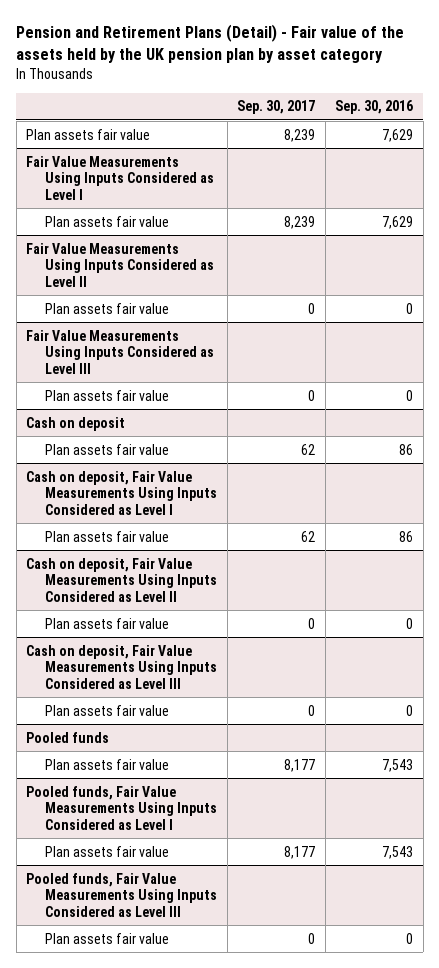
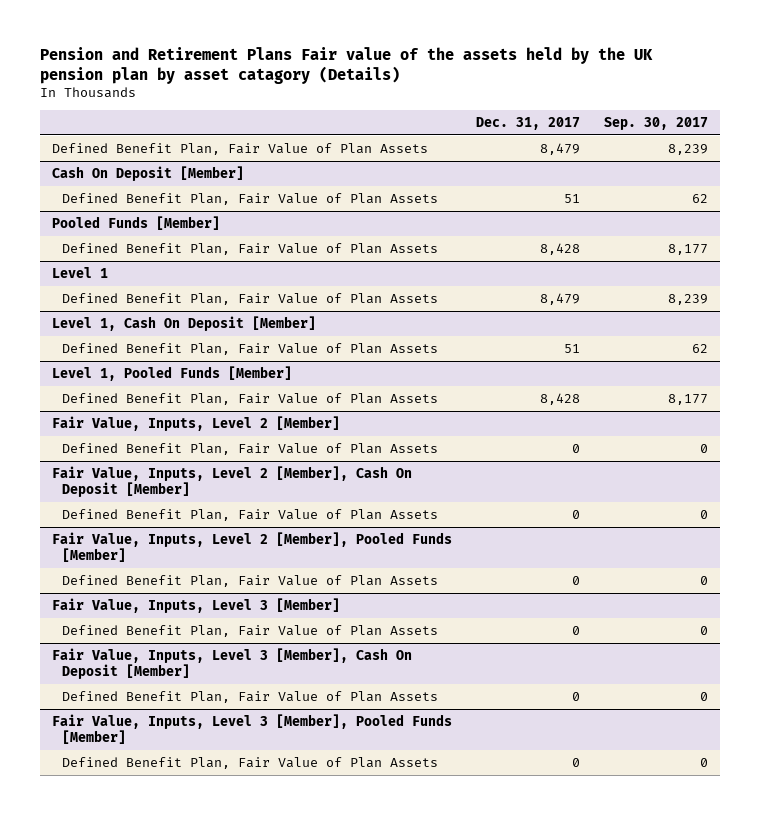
- Pension and Retirement Plans (Detail) - Fair value of the assets held by the UK pension plan by asset category
+ Pension and Retirement Plans Fair value of the assets held by the UK pension plan by asset catagory (Details)
- | Sep. 30, 2017 | Sep. 30, 2016
+ | Dec. 31, 2017 | Sep. 30, 2017
- Plan assets fair value | 8,239 | 7,629
- Fair Value Measurements Using Inputs Considered as Level I
- Plan assets fair value | 8,239 | 7,629
- Fair Value Measurements Using Inputs Considered as Level II
- Plan assets fair value | 0 | 0
- Fair Value Measurements Using Inputs Considered as Level III
- Plan assets fair value | 0 | 0
- Cash on deposit
- Plan assets fair value | 62 | 86
- Cash on deposit, Fair Value Measurements Using Inputs Considered as Level I
- Plan assets fair value | 62 | 86
- Cash on deposit, Fair Value Measurements Using Inputs Considered as Level II
- Plan assets fair value | 0 | 0
- Cash on deposit, Fair Value Measurements Using Inputs Considered as Level III
- Plan assets fair value | 0 | 0
- Pooled funds
- Plan assets fair value | 8,177 | 7,543
- Pooled funds, Fair Value Measurements Using Inputs Considered as Level I
- Plan assets fair value | 8,177 | 7,543
- Pooled funds, Fair Value Measurements Using Inputs Considered as Level III
- Plan assets fair value | 0 | 0
+ Defined Benefit Plan, Fair Value of Plan Assets | 8,479 | 8,239
+ Cash On Deposit [Member]
+ Defined Benefit Plan, Fair Value of Plan Assets | 51 | 62
+ Pooled Funds [Member]
+ Defined Benefit Plan, Fair Value of Plan Assets | 8,428 | 8,177
+ Level 1
+ Defined Benefit Plan, Fair Value of Plan Assets | 8,479 | 8,239
+ Level 1, Cash On Deposit [Member]
+ Defined Benefit Plan, Fair Value of Plan Assets | 51 | 62
+ Level 1, Pooled Funds [Member]
+ Defined Benefit Plan, Fair Value of Plan Assets | 8,428 | 8,177
+ Fair Value, Inputs, Level 2 [Member]
+ Defined Benefit Plan, Fair Value of Plan Assets | 0 | 0
+ Fair Value, Inputs, Level 2 [Member], Cash On Deposit [Member]
+ Defined Benefit Plan, Fair Value of Plan Assets | 0 | 0
+ Fair Value, Inputs, Level 2 [Member], Pooled Funds [Member]
+ Defined Benefit Plan, Fair Value of Plan Assets | 0 | 0
+ Fair Value, Inputs, Level 3 [Member]
+ Defined Benefit Plan, Fair Value of Plan Assets | 0 | 0
+ Fair Value, Inputs, Level 3 [Member], Cash On Deposit [Member]
+ Defined Benefit Plan, Fair Value of Plan Assets | 0 | 0
+ Fair Value, Inputs, Level 3 [Member], Pooled Funds [Member]
+ Defined Benefit Plan, Fair Value of Plan Assets | 0 | 0

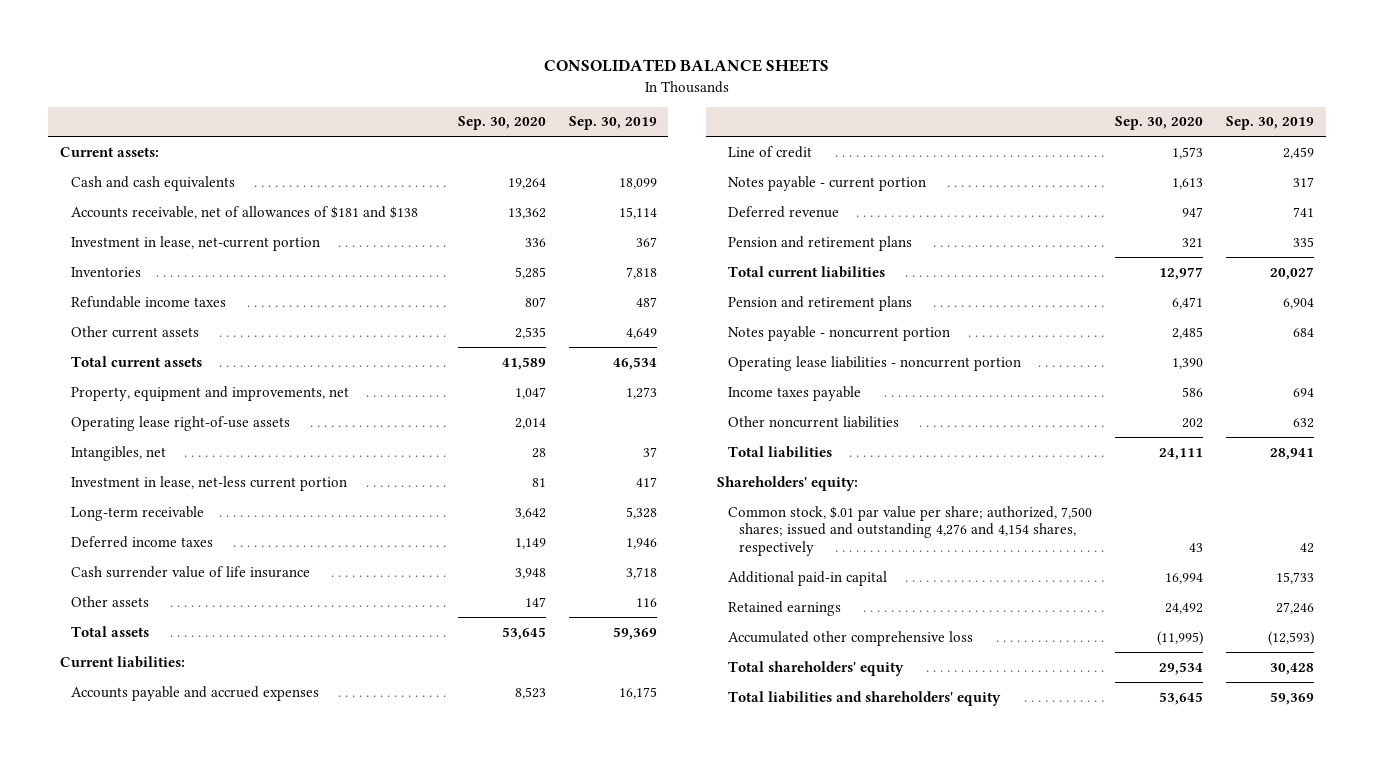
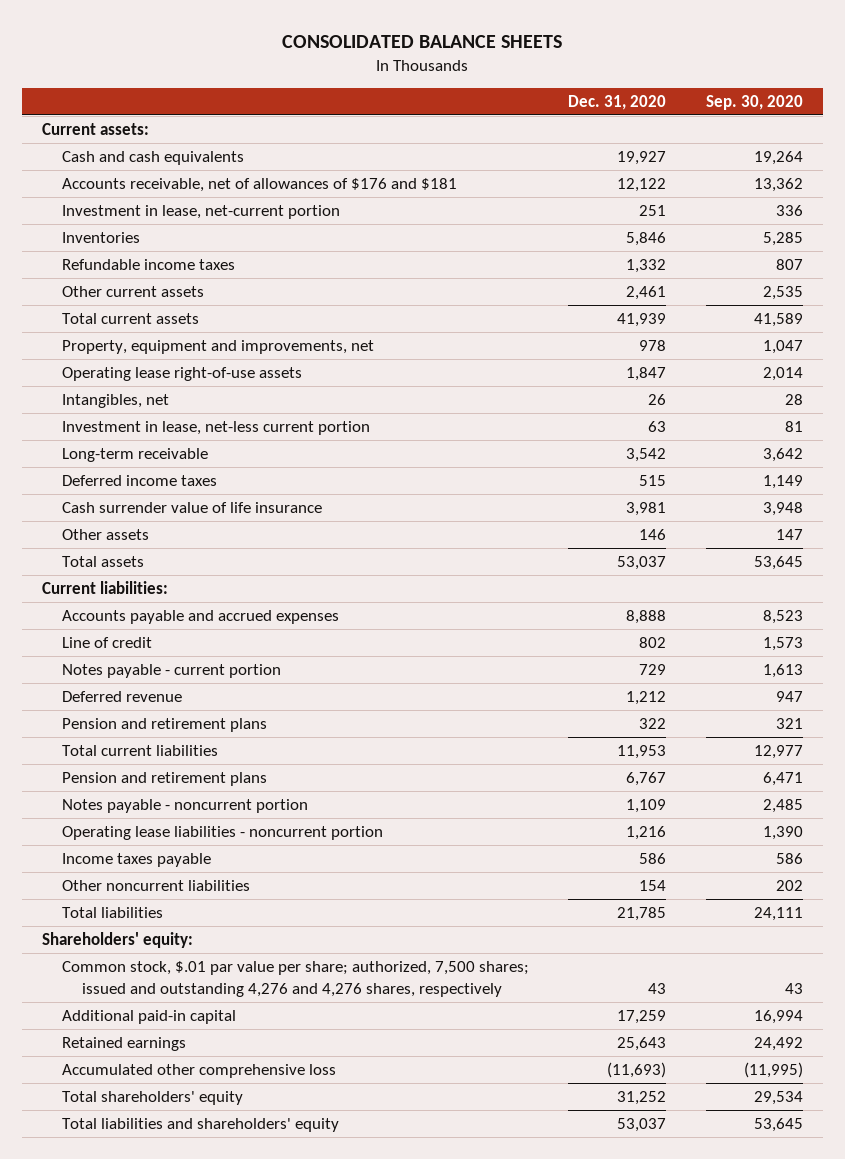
- | Sep. 30, 2020 | Sep. 30, 2019
+ | Dec. 31, 2020 | Sep. 30, 2020
- Accounts receivable, net of allowances of $181 and $138 | 13,362 | 15,114
+ Accounts receivable, net of allowances of $176 and $181 | 12,122 | 13,362
- Common stock, $.01 par value per share; authorized, 7,500 shares; issued and outstanding 4,276 and 4,154 shares, respectively | 43 | 42
+ Common stock, $.01 par value per share; authorized, 7,500 shares; issued and outstanding 4,276 and 4,276 shares, respectively | 43 | 43

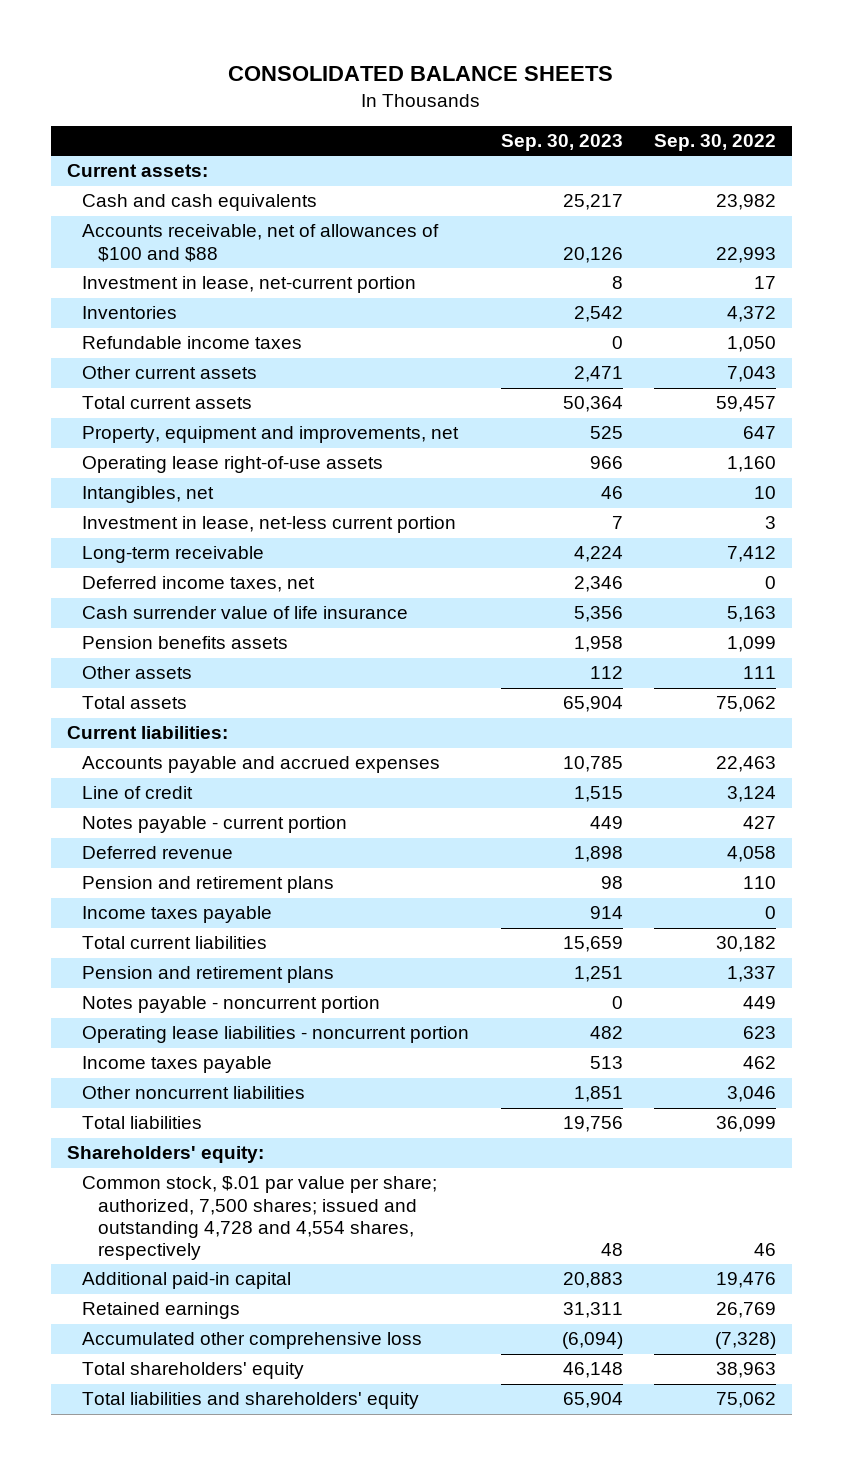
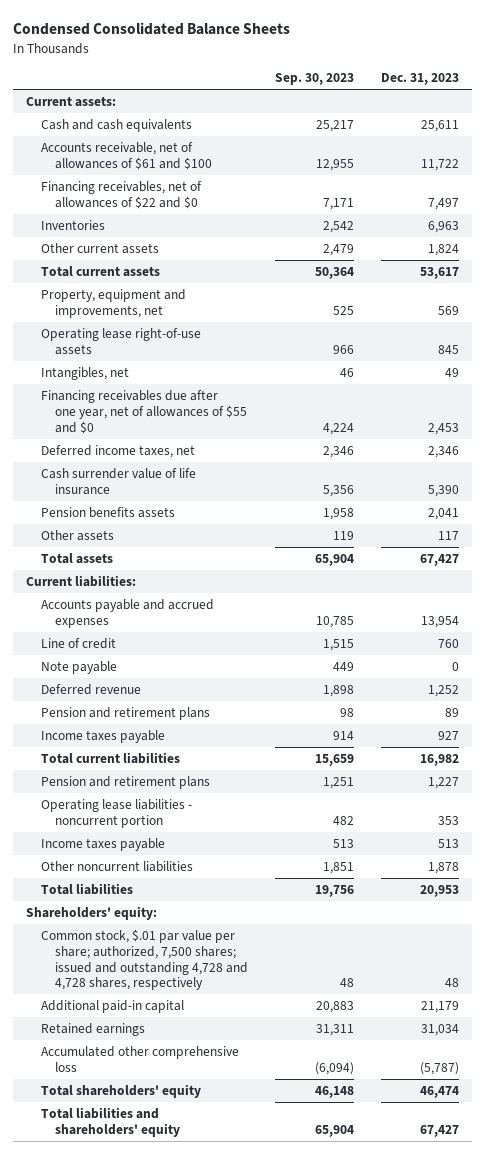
- CONSOLIDATED BALANCE SHEETS
+ Condensed Consolidated Balance Sheets
- | Sep. 30, 2023 | Sep. 30, 2022
+ | Sep. 30, 2023 | Dec. 31, 2023
- Accounts receivable, net of allowances of $100 and $88 | 20,126 | 22,993
- Investment in lease, net-current portion | 8 | 17
+ Accounts receivable, net of allowances of $61 and $100 | 12,955 | 11,722
+ Financing receivables, net of allowances of $22 and $0 | 7,171 | 7,497
- Refundable income taxes | 0 | 1,050
- Other current assets | 2,471 | 7,043
+ Other current assets | 2,479 | 1,824
- Investment in lease, net-less current portion | 7 | 3
- Long-term receivable | 4,224 | 7,412
+ Financing receivables due after one year, net of allowances of $55 and $0 | 4,224 | 2,453
- Other assets | 112 | 111
+ Other assets | 119 | 117
- Notes payable - current portion | 449 | 427
+ Note payable | 449 | 0
- Notes payable - noncurrent portion | 0 | 449
- Common stock, $.01 par value per share; authorized, 7,500 shares; issued and outstanding 4,728 and 4,554 shares, respectively | 48 | 46
+ Common stock, $.01 par value per share; authorized, 7,500 shares; issued and outstanding 4,728 and 4,728 shares, respectively | 48 | 48

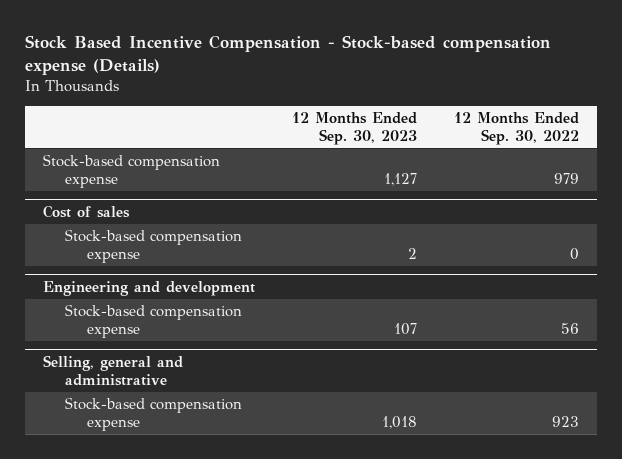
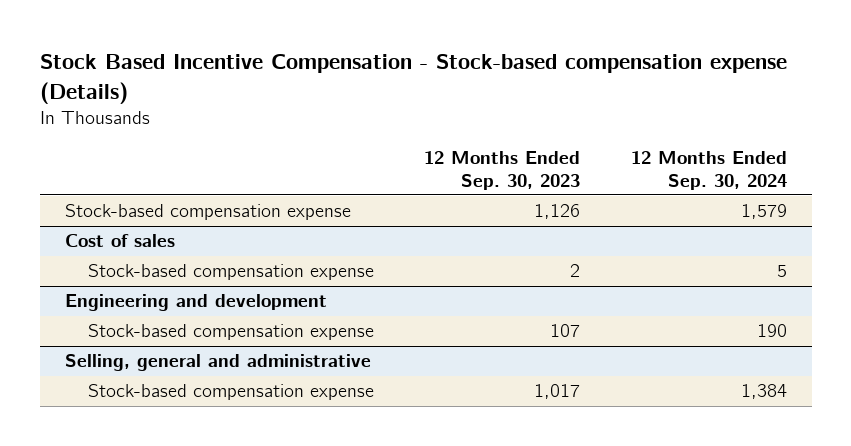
- | 12 Months Ended Sep. 30, 2023 | 12 Months Ended Sep. 30, 2022
+ | 12 Months Ended Sep. 30, 2023 | 12 Months Ended Sep. 30, 2024
- Stock-based compensation expense | 1,127 | 979
+ Stock-based compensation expense | 1,126 | 1,579
@ Selling, general and administrative
- Stock-based compensation expense | 1,018 | 923
+ Stock-based compensation expense | 1,017 | 1,384

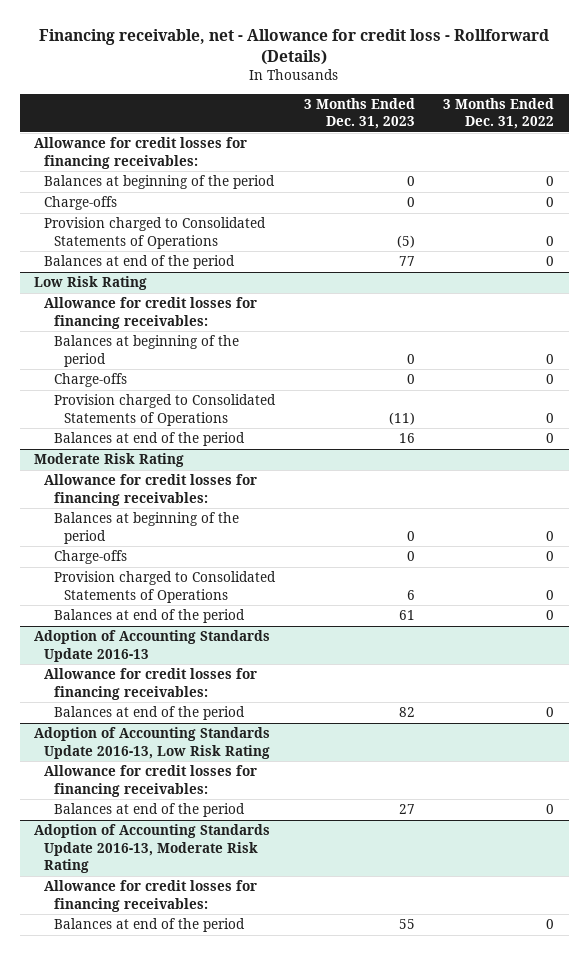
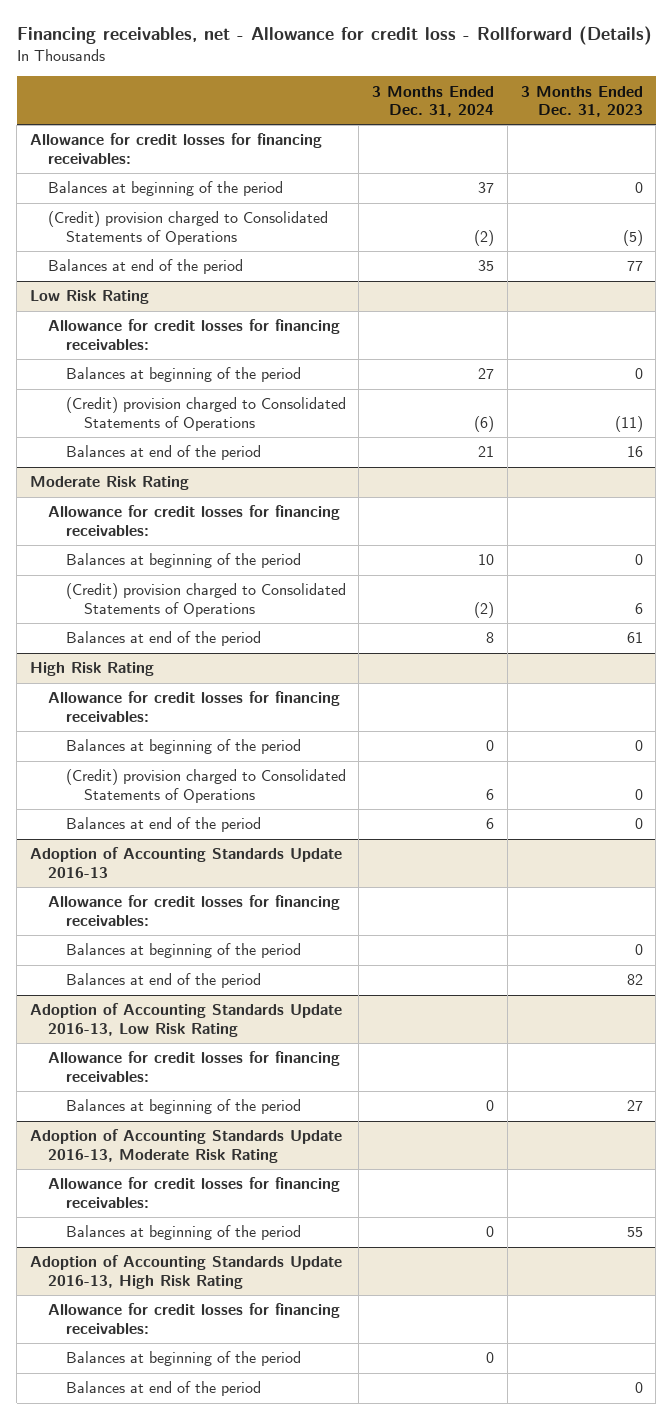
- Financing receivable, net - Allowance for credit loss - Rollforward (Details)
+ Financing receivables, net - Allowance for credit loss - Rollforward (Details)
- | 3 Months Ended Dec. 31, 2023 | 3 Months Ended Dec. 31, 2022
+ | 3 Months Ended Dec. 31, 2024 | 3 Months Ended Dec. 31, 2023
- Charge-offs | 0 | 0
- Provision charged to Consolidated Statements of Operations | (5) | 0
+ (Credit) provision charged to Consolidated Statements of Operations | (2) | (5)
@ Low Risk Rating
- Charge-offs | 0 | 0
- Provision charged to Consolidated Statements of Operations | (11) | 0
+ (Credit) provision charged to Consolidated Statements of Operations | (6) | (11)
@ Moderate Risk Rating
- Charge-offs | 0 | 0
- Provision charged to Consolidated Statements of Operations | 6 | 0
+ (Credit) provision charged to Consolidated Statements of Operations | (2) | 6
+ High Risk Rating
+ Allowance for credit losses for financing receivables:
+ Balances at beginning of the period | 0 | 0
+ (Credit) provision charged to Consolidated Statements of Operations | 6 | 0
+ Balances at end of the period | 6 | 0
@ Adoption of Accounting Standards Update 2016-13
+ Balances at beginning of the period | | 0
@ Adoption of Accounting Standards Update 2016-13, Low Risk Rating
- Balances at end of the period | 27 | 0
+ Balances at beginning of the period | 0 | 27
@ Adoption of Accounting Standards Update 2016-13, Moderate Risk Rating
- Balances at end of the period | 55 | 0
+ Balances at beginning of the period | 0 | 55
+ Adoption of Accounting Standards Update 2016-13, High Risk Rating
+ Allowance for credit losses for financing receivables:
+ Balances at beginning of the period | 0 |
+ Balances at end of the period | | 0

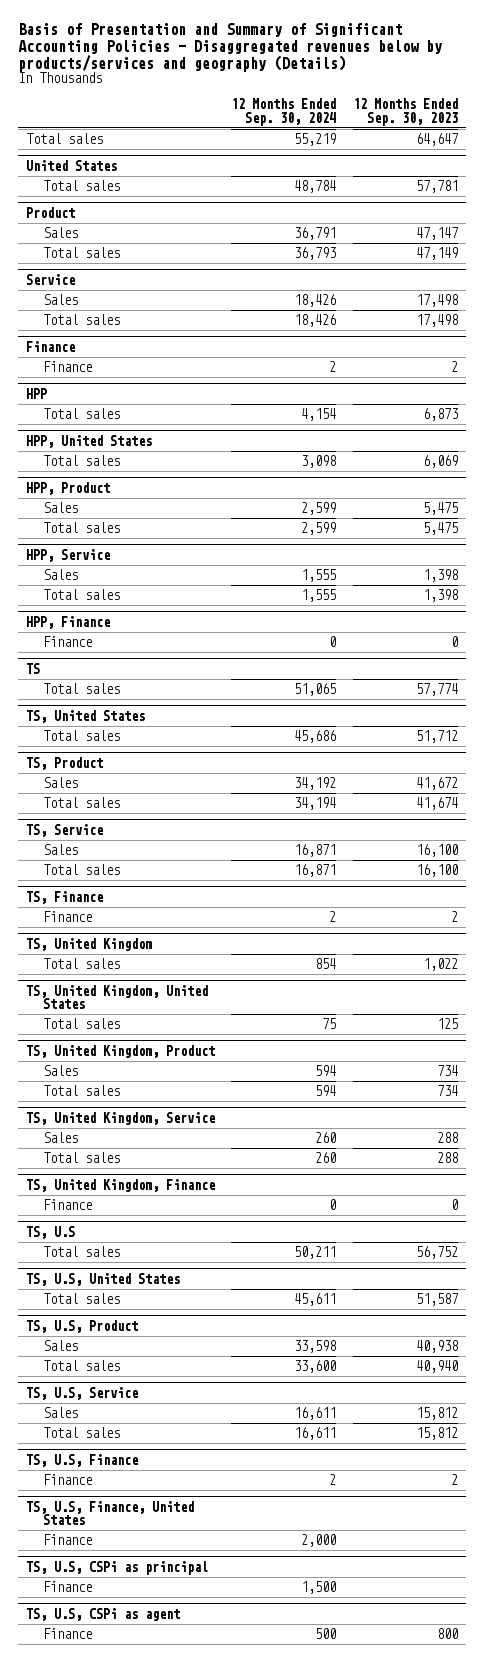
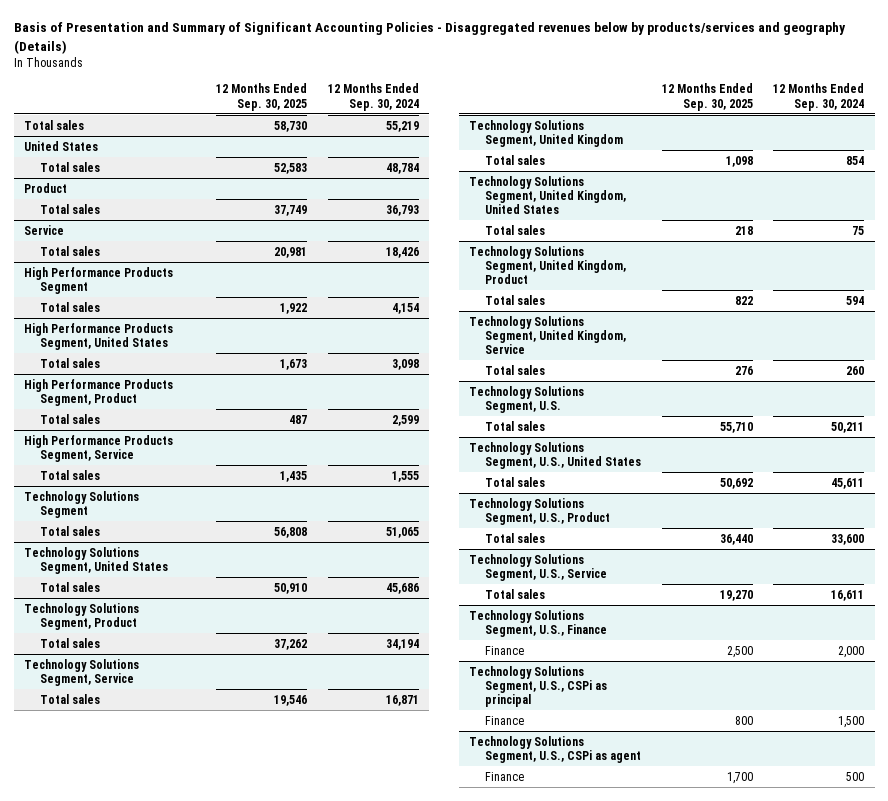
- | 12 Months Ended Sep. 30, 2024 | 12 Months Ended Sep. 30, 2023
+ | 12 Months Ended Sep. 30, 2025 | 12 Months Ended Sep. 30, 2024
@ Product
- Sales | 36,791 | 47,147
@ Service
- Sales | 18,426 | 17,498
- Finance
- Finance | 2 | 2
- HPP
+ High Performance Products Segment
- HPP, United States
+ High Performance Products Segment, United States
- HPP, Product
- Sales | 2,599 | 5,475
+ High Performance Products Segment, Product
- HPP, Service
- Sales | 1,555 | 1,398
+ High Performance Products Segment, Service
- HPP, Finance
- Finance | 0 | 0
- TS
+ Technology Solutions Segment
- TS, United States
+ Technology Solutions Segment, United States
- TS, Product
- Sales | 34,192 | 41,672
+ Technology Solutions Segment, Product
- TS, Service
- Sales | 16,871 | 16,100
+ Technology Solutions Segment, Service
- TS, Finance
- Finance | 2 | 2
- TS, United Kingdom
+ Technology Solutions Segment, United Kingdom
- TS, United Kingdom, United States
+ Technology Solutions Segment, United Kingdom, United States
- TS, United Kingdom, Product
- Sales | 594 | 734
+ Technology Solutions Segment, United Kingdom, Product
- TS, United Kingdom, Service
- Sales | 260 | 288
+ Technology Solutions Segment, United Kingdom, Service
- TS, United Kingdom, Finance
- Finance | 0 | 0
- TS, U.S
+ Technology Solutions Segment, U.S.
- TS, U.S, United States
+ Technology Solutions Segment, U.S., United States
- TS, U.S, Product
- Sales | 33,598 | 40,938
+ Technology Solutions Segment, U.S., Product
- TS, U.S, Service
- Sales | 16,611 | 15,812
+ Technology Solutions Segment, U.S., Service
- TS, U.S, Finance
- Finance | 2 | 2
- TS, U.S, Finance, United States
+ Technology Solutions Segment, U.S., Finance
- TS, U.S, CSPi as principal
+ Technology Solutions Segment, U.S., CSPi as principal
- TS, U.S, CSPi as agent
+ Technology Solutions Segment, U.S., CSPi as agent

